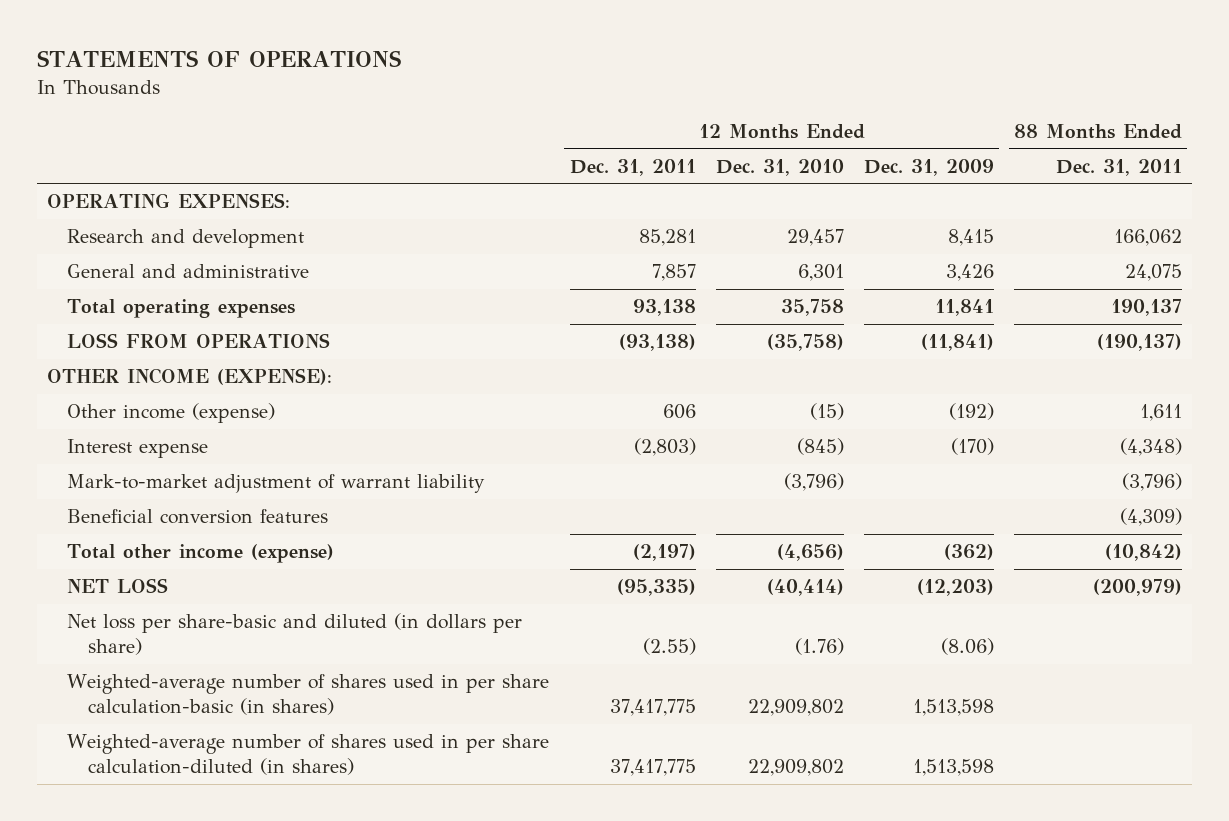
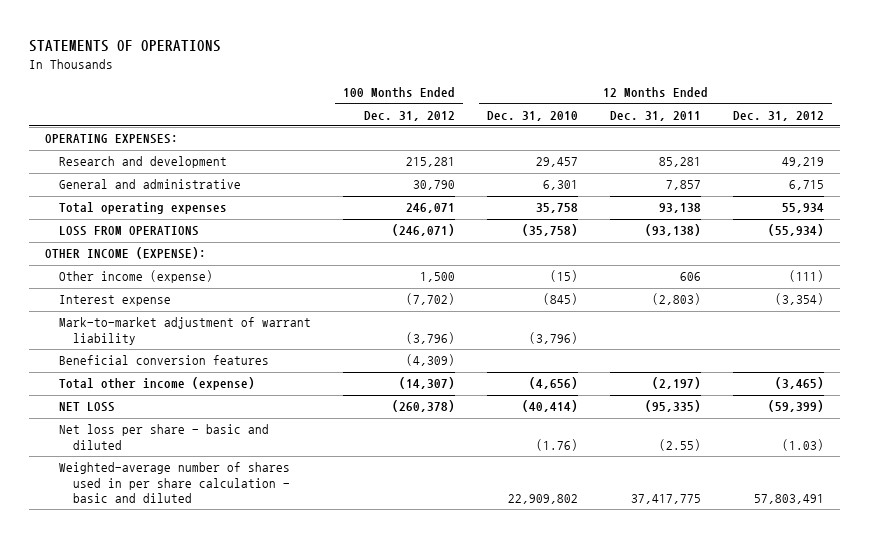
- | 12 Months Ended Dec. 31, 2011 | 12 Months Ended Dec. 31, 2010 | 12 Months Ended Dec. 31, 2009 | 88 Months Ended Dec. 31, 2011
+ | 100 Months Ended Dec. 31, 2012 | 12 Months Ended Dec. 31, 2010 | 12 Months Ended Dec. 31, 2011 | 12 Months Ended Dec. 31, 2012
- Net loss per share-basic and diluted (in dollars per share) | (2.55) | (1.76) | (8.06) |
- Weighted-average number of shares used in per share calculation-basic (in shares) | 37,417,775 | 22,909,802 | 1,513,598 |
- Weighted-average number of shares used in per share calculation-diluted (in shares) | 37,417,775 | 22,909,802 | 1,513,598 |
+ Net loss per share - basic and diluted | | (1.76) | (2.55) | (1.03)
+ Weighted-average number of shares used in per share calculation - basic and diluted | | 22,909,802 | 37,417,775 | 57,803,491

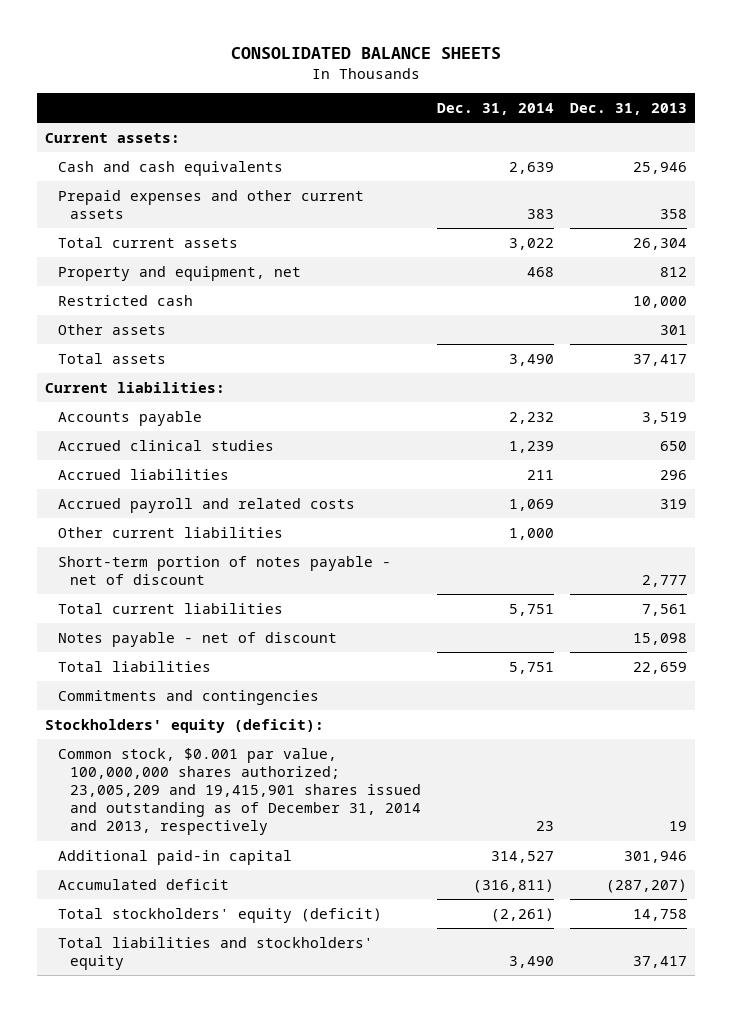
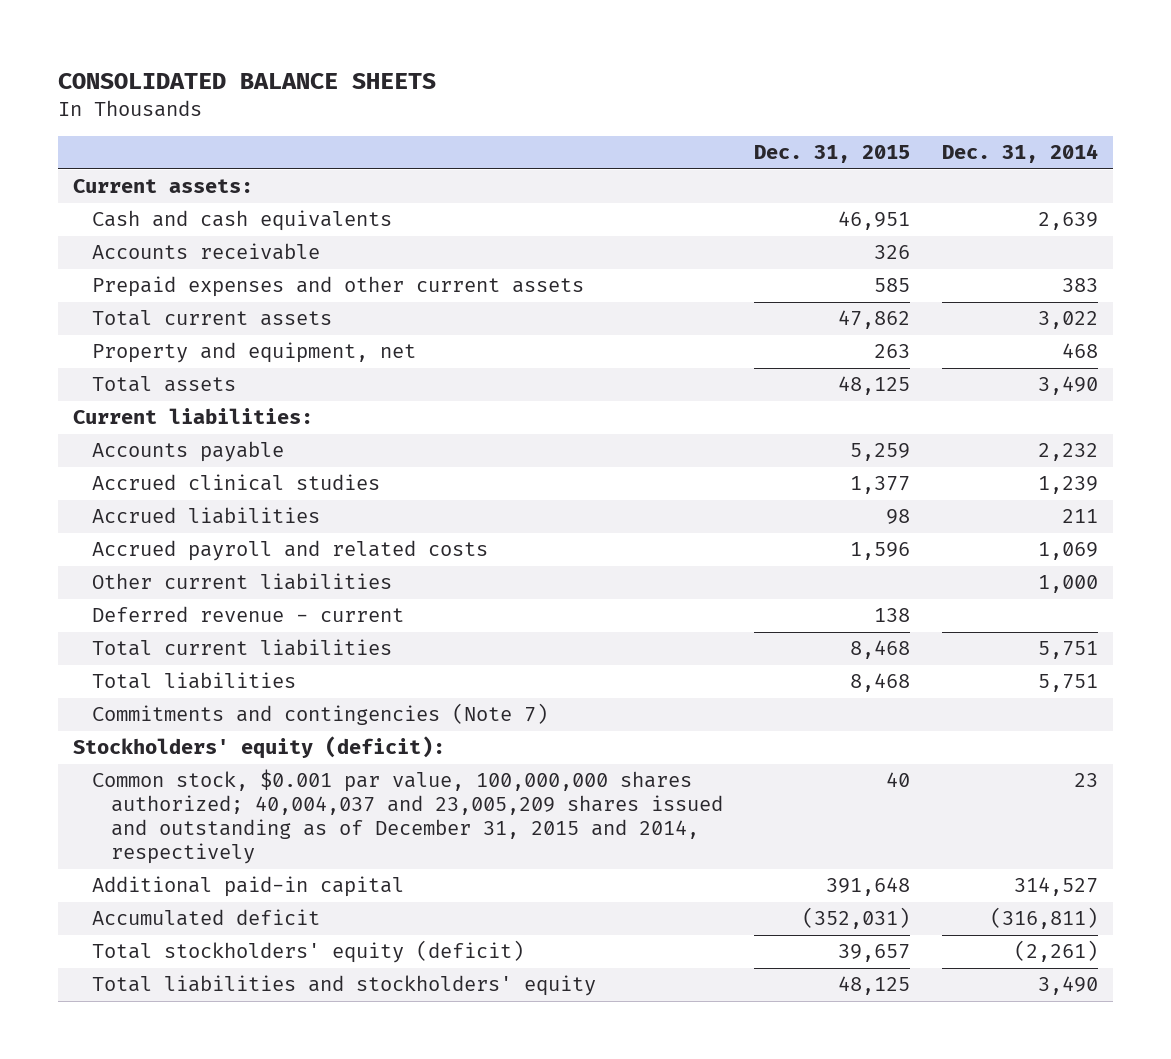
- | Dec. 31, 2014 | Dec. 31, 2013
+ | Dec. 31, 2015 | Dec. 31, 2014
+ Accounts receivable | 326 |
- Restricted cash | | 10,000
- Other assets | | 301
- Short-term portion of notes payable - net of discount | | 2,777
+ Deferred revenue - current | 138 |
- Notes payable - net of discount | | 15,098
- Commitments and contingencies
+ Commitments and contingencies (Note 7)
- Common stock, $0.001 par value, 100,000,000 shares authorized; 23,005,209 and 19,415,901 shares issued and outstanding as of December 31, 2014 and 2013, respectively | 23 | 19
+ Common stock, $0.001 par value, 100,000,000 shares authorized; 40,004,037 and 23,005,209 shares issued and outstanding as of December 31, 2015 and 2014, respectively | 40 | 23

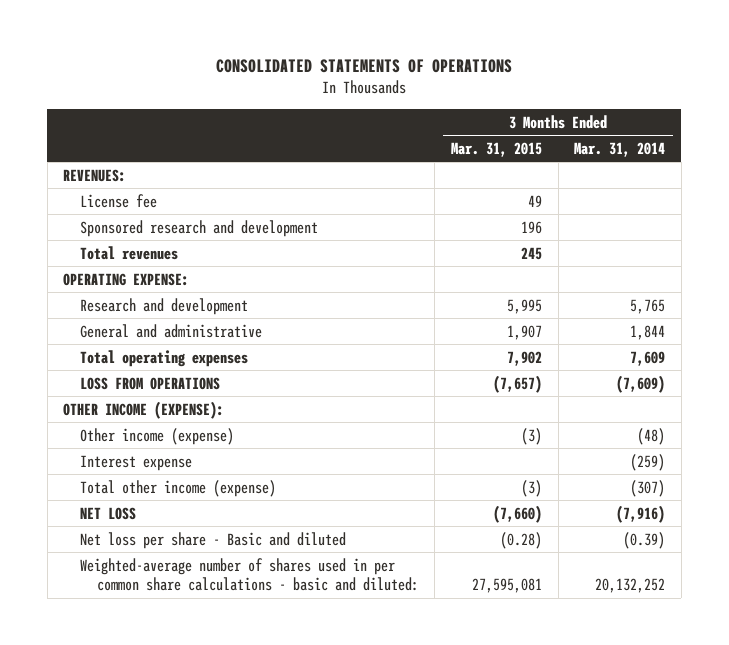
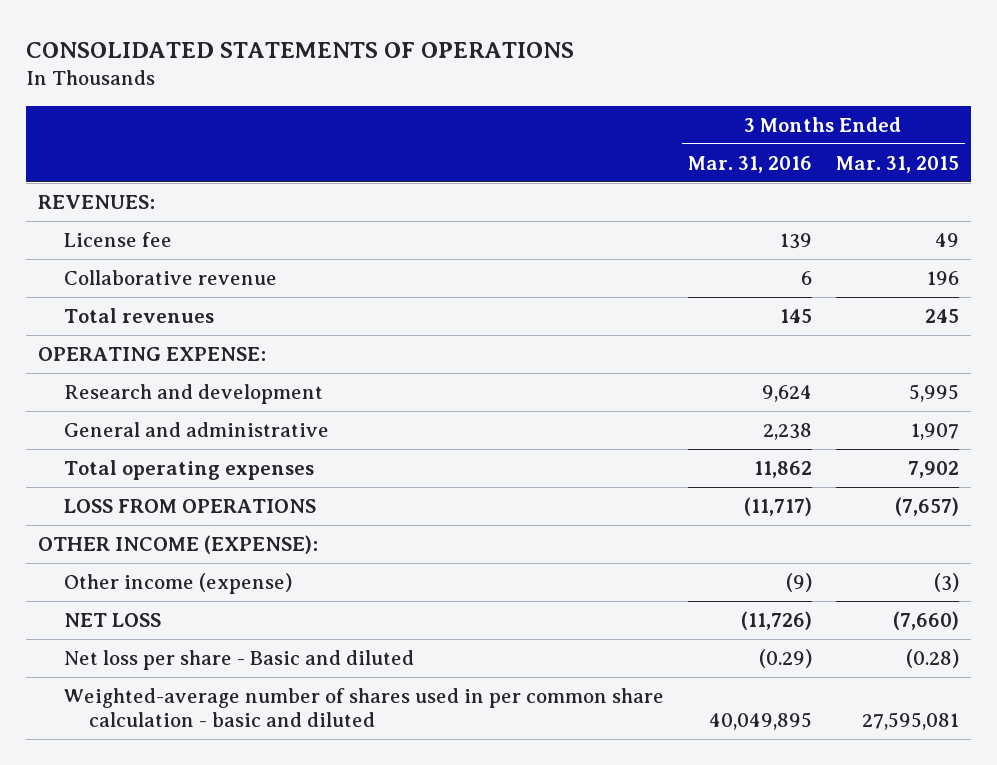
- | 3 Months Ended Mar. 31, 2015 | 3 Months Ended Mar. 31, 2014
+ | 3 Months Ended Mar. 31, 2016 | 3 Months Ended Mar. 31, 2015
- Sponsored research and development | 196 |
+ Collaborative revenue | 6 | 196
- Interest expense | | (259)
- Total other income (expense) | (3) | (307)
- Weighted-average number of shares used in per common share calculations - basic and diluted: | 27,595,081 | 20,132,252
+ Weighted-average number of shares used in per common share calculation - basic and diluted | 40,049,895 | 27,595,081

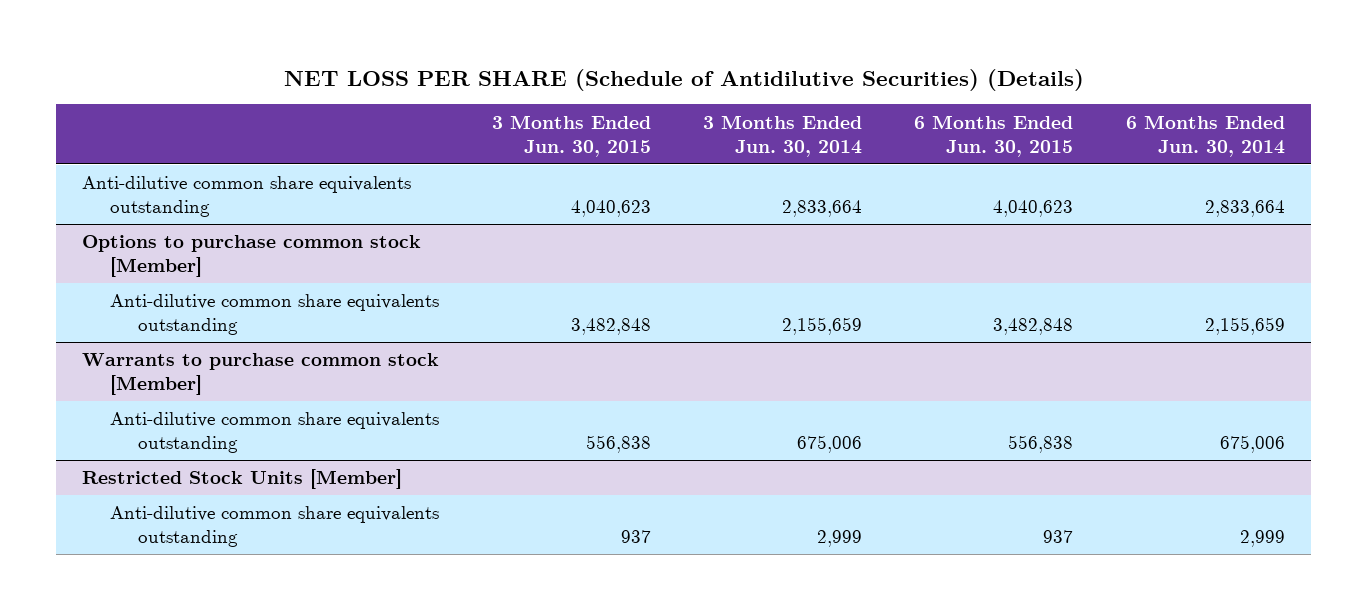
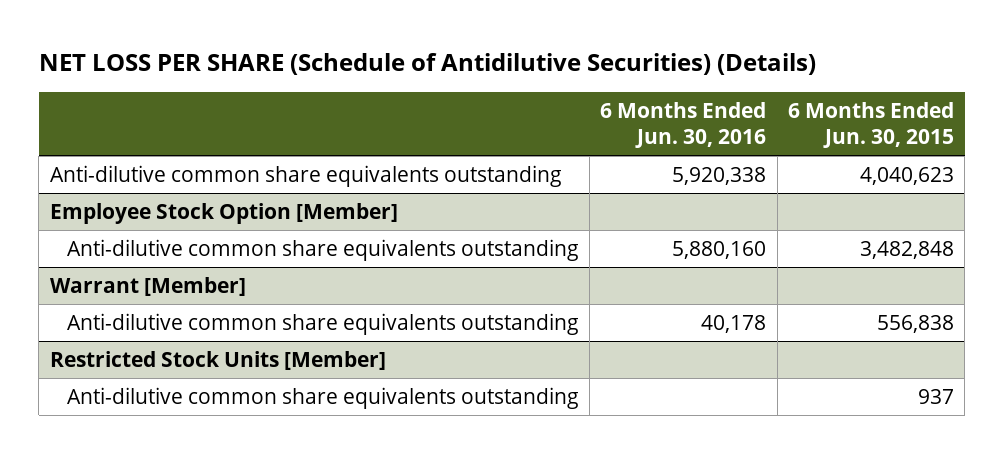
- | 3 Months Ended Jun. 30, 2015 | 3 Months Ended Jun. 30, 2014 | 6 Months Ended Jun. 30, 2015 | 6 Months Ended Jun. 30, 2014
+ | 6 Months Ended Jun. 30, 2016 | 6 Months Ended Jun. 30, 2015
- Options to purchase common stock [Member]
+ Employee Stock Option [Member]
- Warrants to purchase common stock [Member]
+ Warrant [Member]

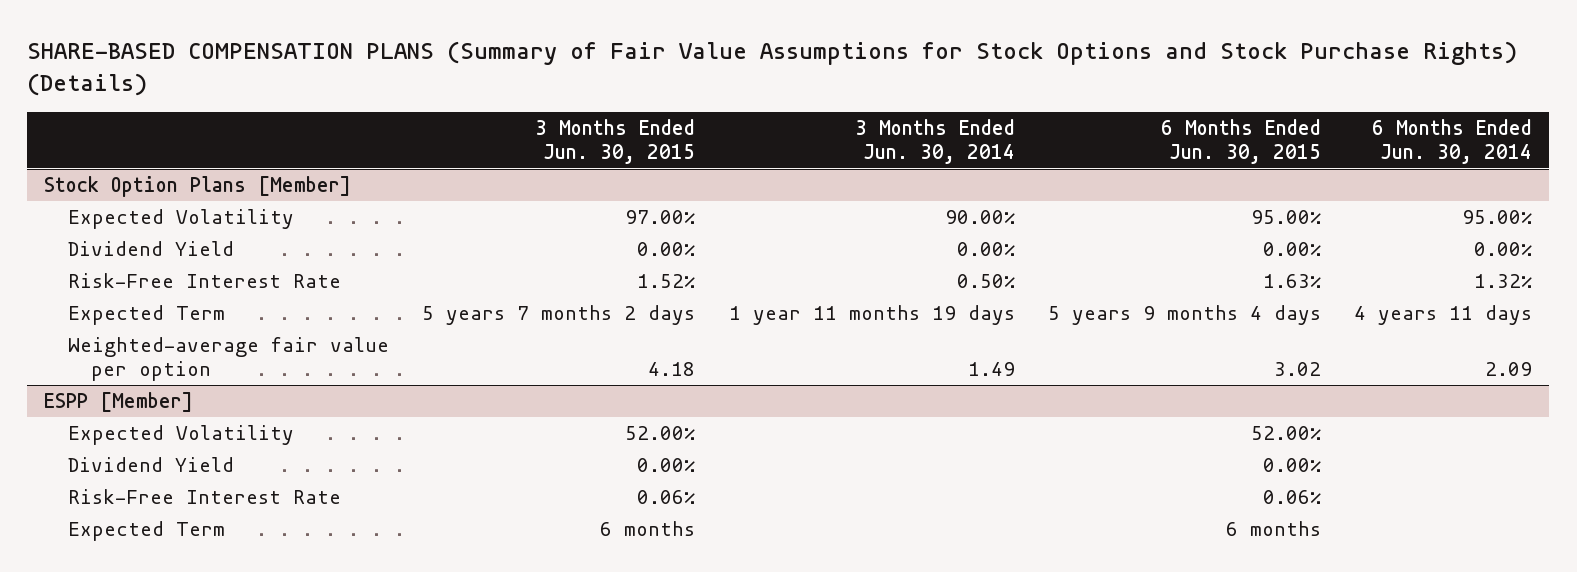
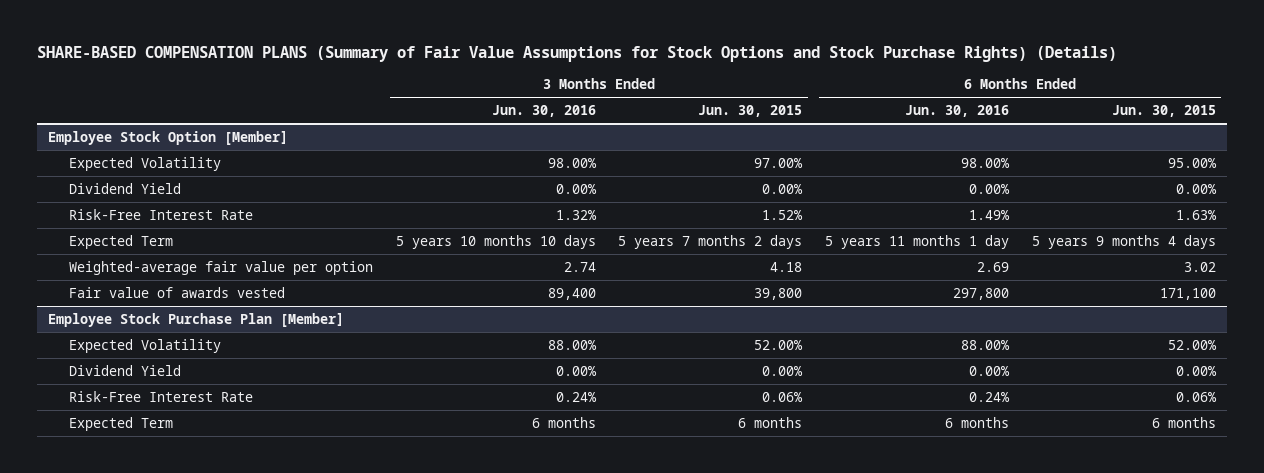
- | 3 Months Ended Jun. 30, 2015 | 3 Months Ended Jun. 30, 2014 | 6 Months Ended Jun. 30, 2015 | 6 Months Ended Jun. 30, 2014
+ | 3 Months Ended Jun. 30, 2016 | 3 Months Ended Jun. 30, 2015 | 6 Months Ended Jun. 30, 2016 | 6 Months Ended Jun. 30, 2015
- Stock Option Plans [Member]
+ Employee Stock Option [Member]
- ESPP [Member]
+ Fair value of awards vested | 89,400 | 39,800 | 297,800 | 171,100
+ Employee Stock Purchase Plan [Member]

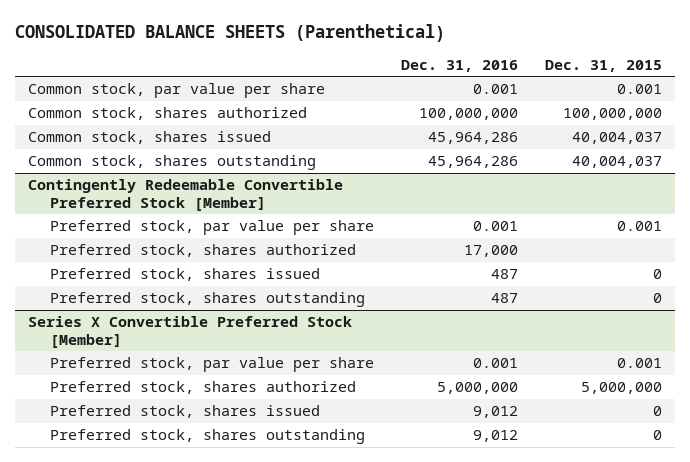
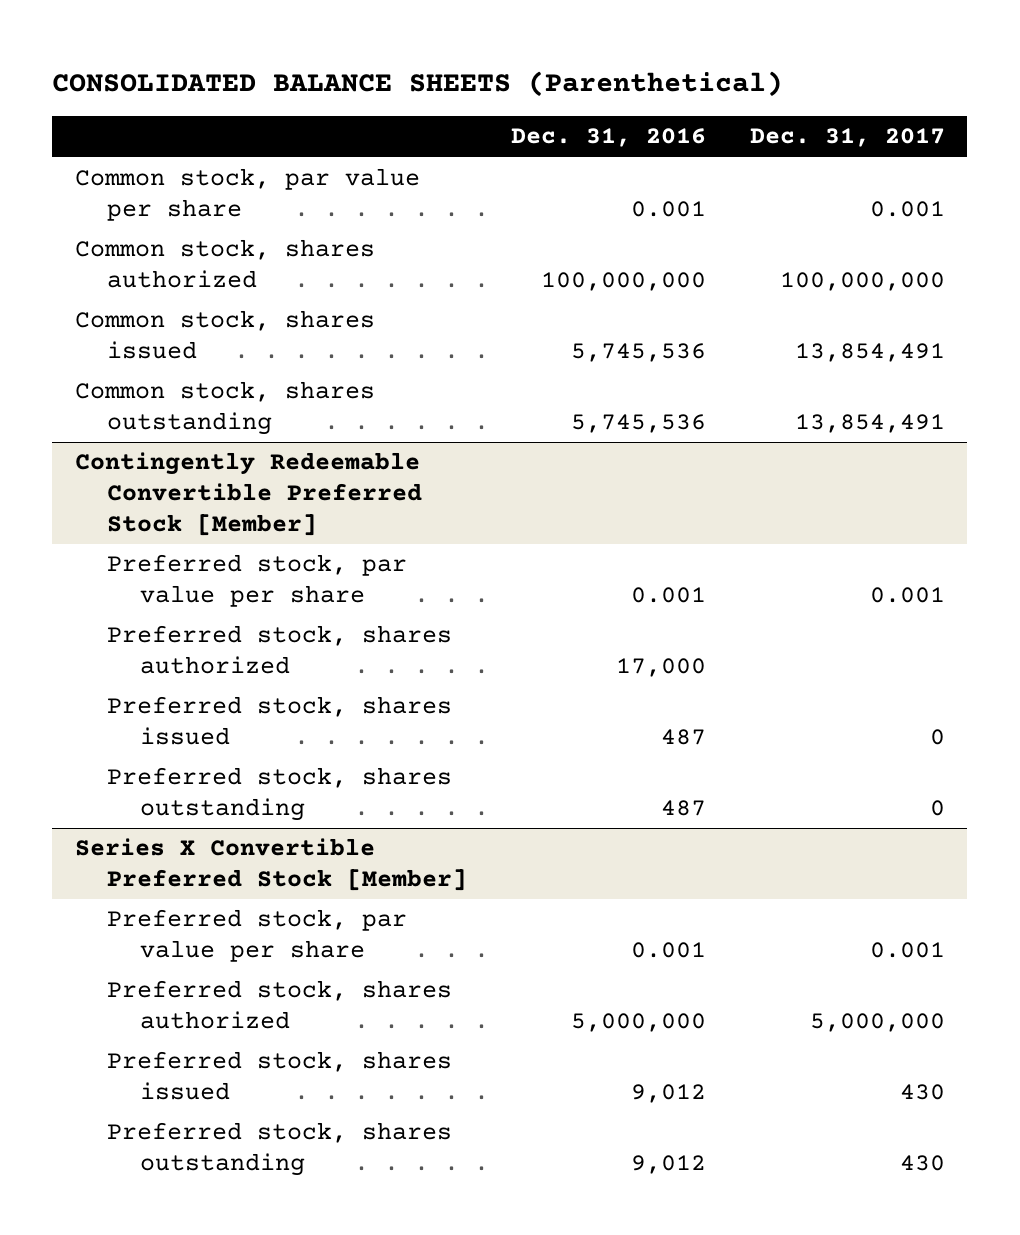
- | Dec. 31, 2016 | Dec. 31, 2015
+ | Dec. 31, 2016 | Dec. 31, 2017
- Common stock, shares issued | 45,964,286 | 40,004,037
- Common stock, shares outstanding | 45,964,286 | 40,004,037
+ Common stock, shares issued | 5,745,536 | 13,854,491
+ Common stock, shares outstanding | 5,745,536 | 13,854,491

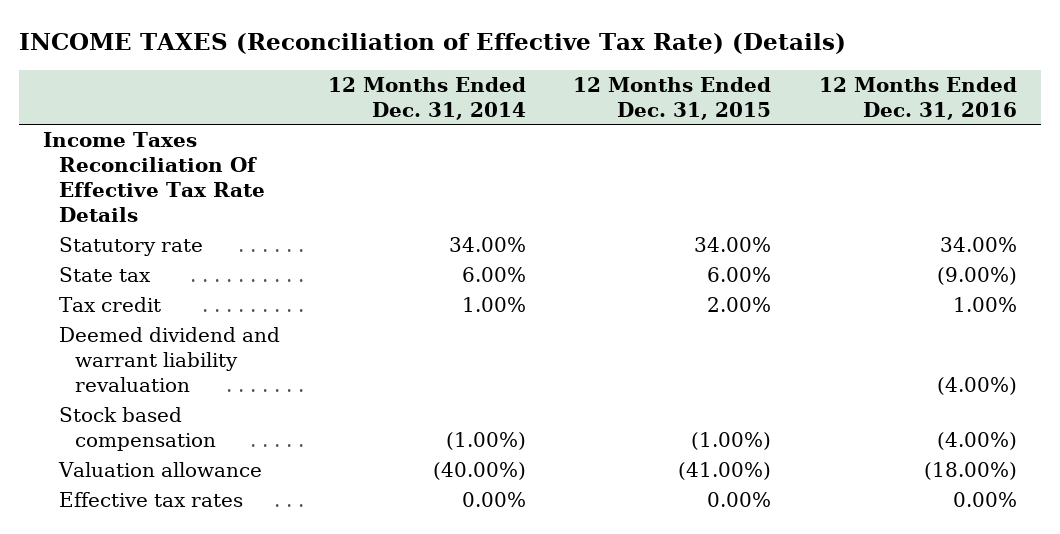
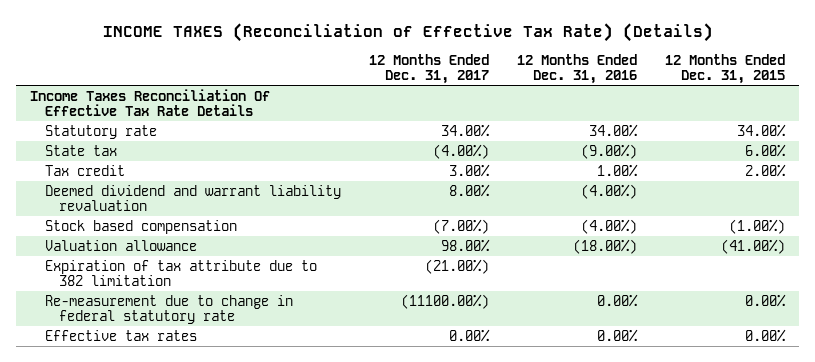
- | 12 Months Ended Dec. 31, 2014 | 12 Months Ended Dec. 31, 2015 | 12 Months Ended Dec. 31, 2016
+ | 12 Months Ended Dec. 31, 2017 | 12 Months Ended Dec. 31, 2016 | 12 Months Ended Dec. 31, 2015
+ Expiration of tax attribute due to 382 limitation | (21.00%) | |
+ Re-measurement due to change in federal statutory rate | (11100.00%) | 0.00% | 0.00%

